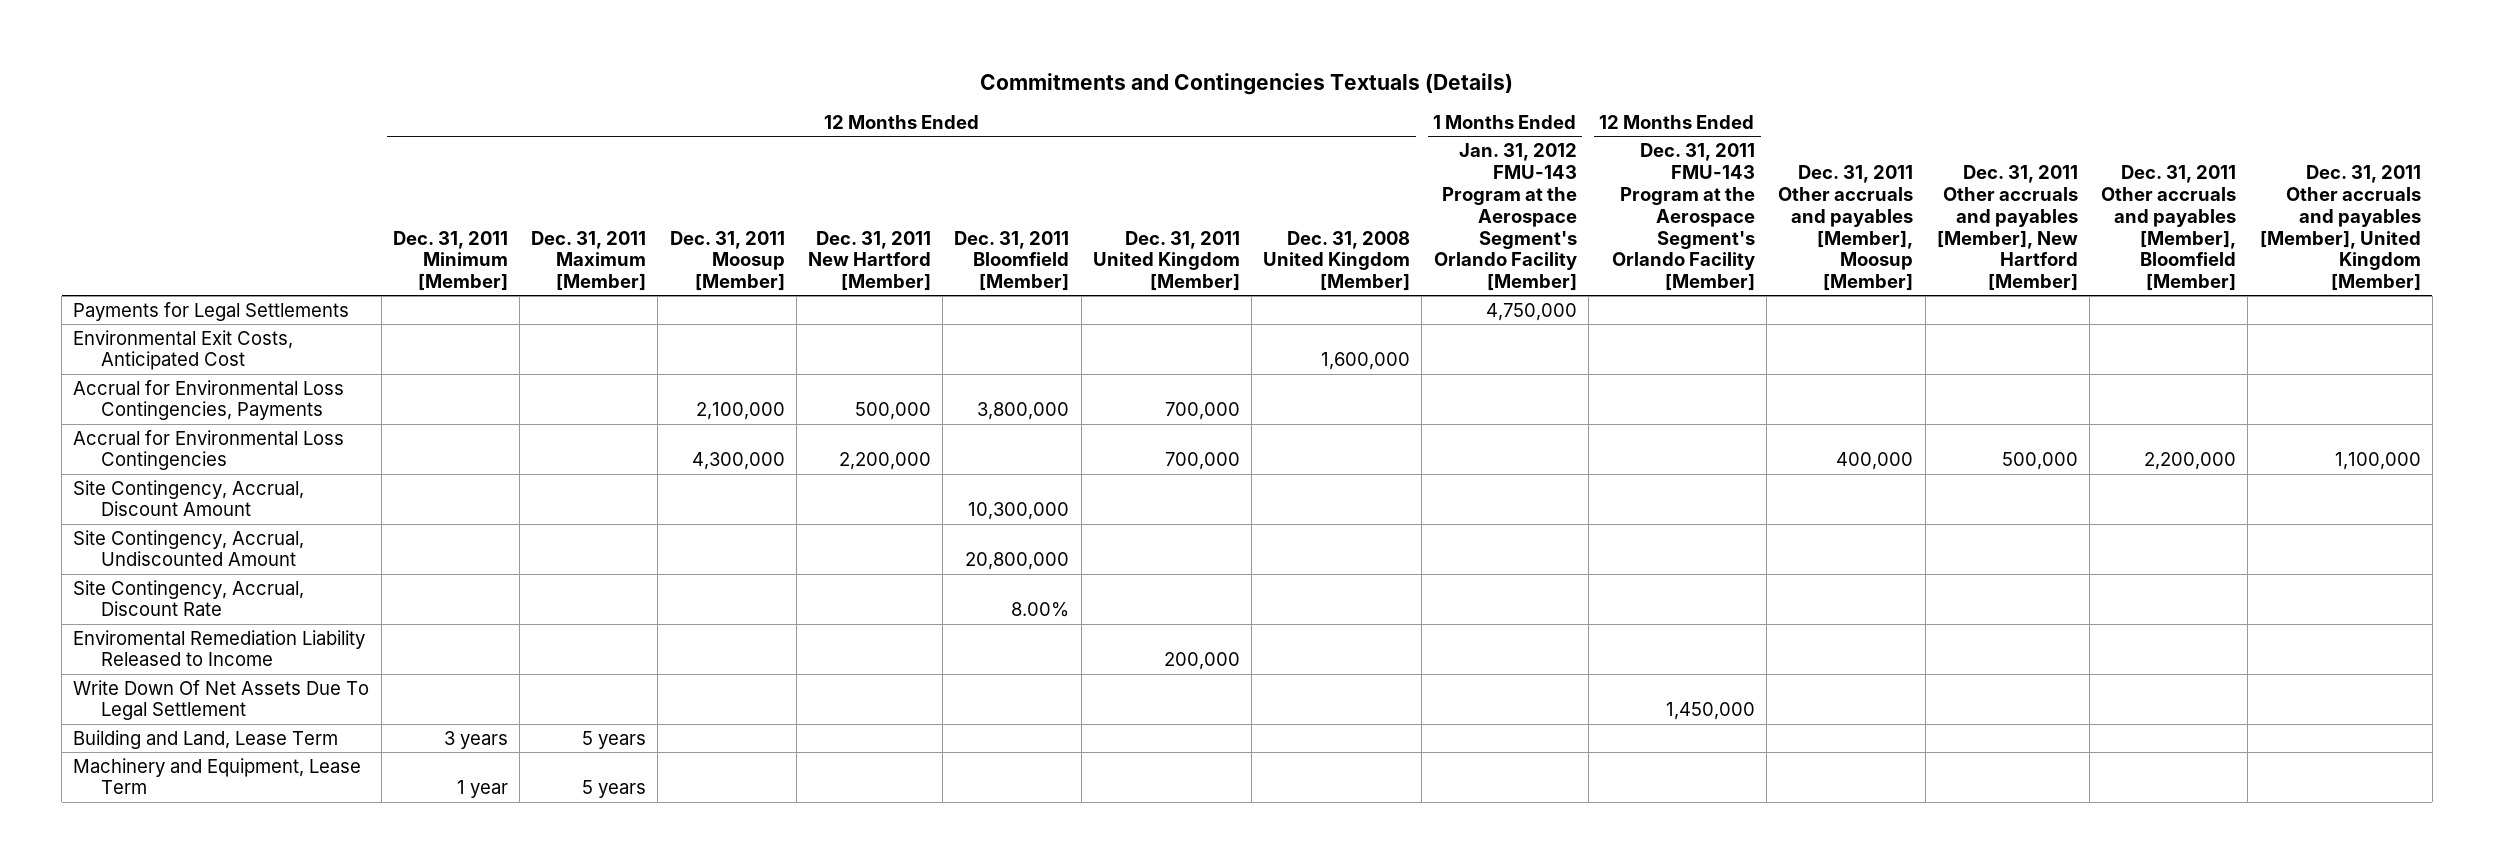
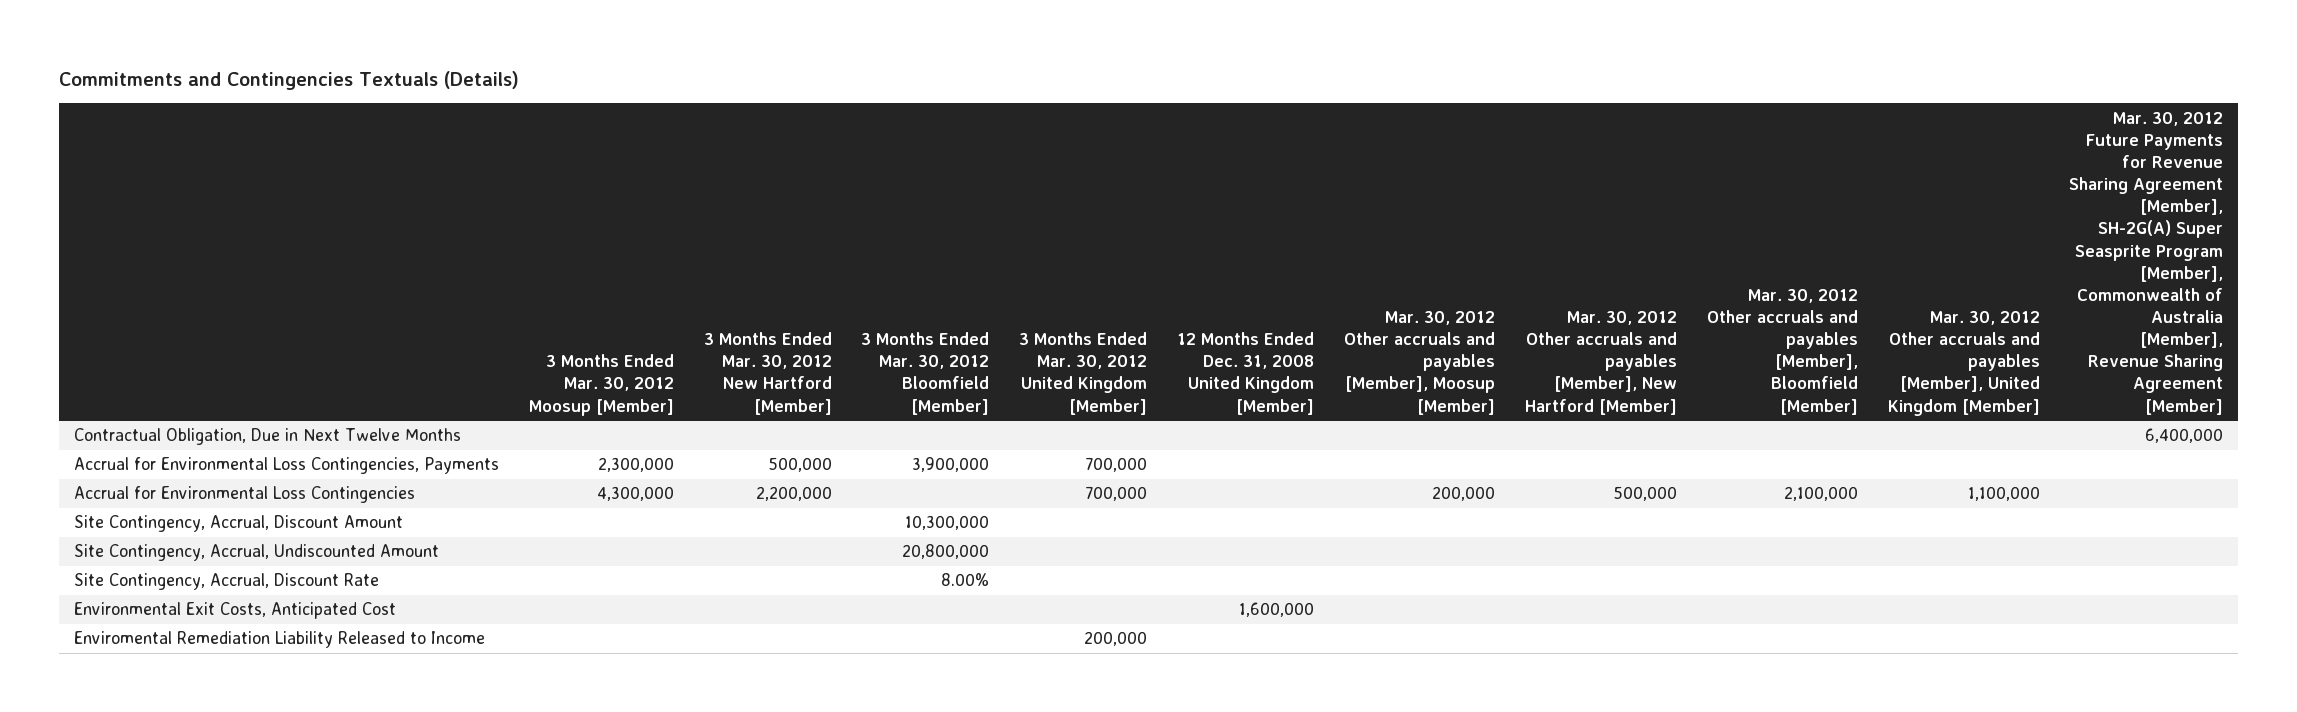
- | 12 Months Ended Dec. 31, 2011 Minimum [Member] | 12 Months Ended Dec. 31, 2011 Maximum [Member] | 12 Months Ended Dec. 31, 2011 Moosup [Member] | 12 Months Ended Dec. 31, 2011 New Hartford [Member] | 12 Months Ended Dec. 31, 2011 Bloomfield [Member] | 12 Months Ended Dec. 31, 2011 United Kingdom [Member] | 12 Months Ended Dec. 31, 2008 United Kingdom [Member] | 1 Months Ended Jan. 31, 2012 FMU-143 Program at the Aerospace Segment's Orlando Facility [Member] | 12 Months Ended Dec. 31, 2011 FMU-143 Program at the Aerospace Segment's Orlando Facility [Member] | Dec. 31, 2011 Other accruals and payables [Member], Moosup [Member] | Dec. 31, 2011 Other accruals and payables [Member], New Hartford [Member] | Dec. 31, 2011 Other accruals and payables [Member], Bloomfield [Member] | Dec. 31, 2011 Other accruals and payables [Member], United Kingdom [Member]
+ | 3 Months Ended Mar. 30, 2012 Moosup [Member] | 3 Months Ended Mar. 30, 2012 New Hartford [Member] | 3 Months Ended Mar. 30, 2012 Bloomfield [Member] | 3 Months Ended Mar. 30, 2012 United Kingdom [Member] | 12 Months Ended Dec. 31, 2008 United Kingdom [Member] | Mar. 30, 2012 Other accruals and payables [Member], Moosup [Member] | Mar. 30, 2012 Other accruals and payables [Member], New Hartford [Member] | Mar. 30, 2012 Other accruals and payables [Member], Bloomfield [Member] | Mar. 30, 2012 Other accruals and payables [Member], United Kingdom [Member] | Mar. 30, 2012 Future Payments for Revenue Sharing Agreement [Member], SH-2G(A) Super Seasprite Program [Member], Commonwealth of Australia [Member], Revenue Sharing Agreement [Member]
- Payments for Legal Settlements | | | | | | | | 4,750,000 | | | | |
+ Contractual Obligation, Due in Next Twelve Months | | | | | | | | | | 6,400,000
moved down: Environmental Exit Costs, Anticipated Cost | | | | | 1,600,000 | | | | |
- Write Down Of Net Assets Due To Legal Settlement | | | | | | | | | 1,450,000 | | | |
- Building and Land, Lease Term | 3 years | 5 years | | | | | | | | | | |
- Machinery and Equipment, Lease Term | 1 year | 5 years | | | | | | | | | | |

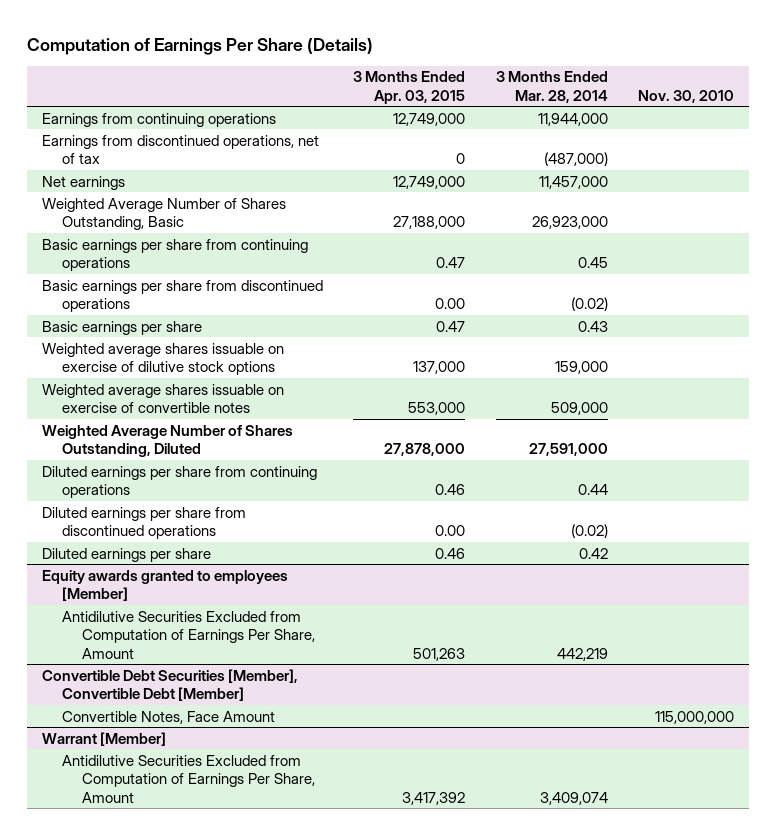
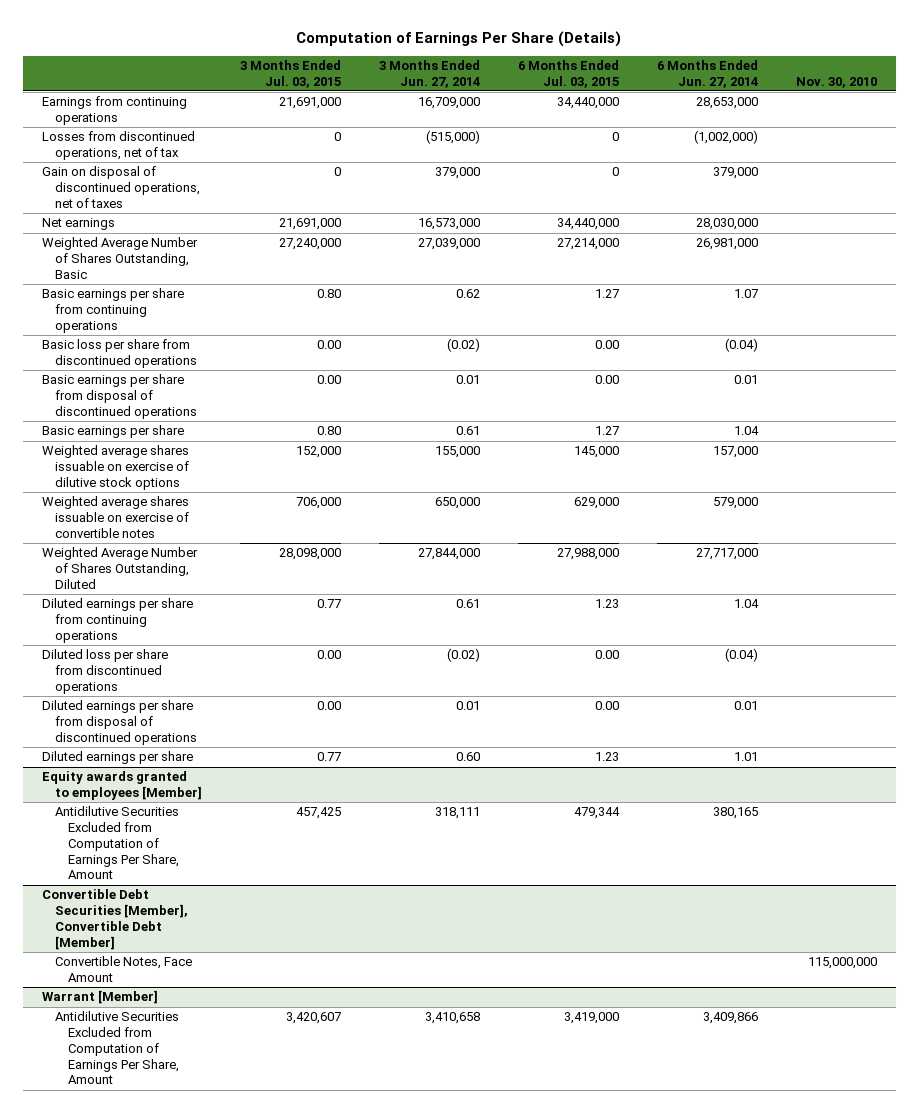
- | 3 Months Ended Apr. 03, 2015 | 3 Months Ended Mar. 28, 2014 | Nov. 30, 2010
+ | 3 Months Ended Jul. 03, 2015 | 3 Months Ended Jun. 27, 2014 | 6 Months Ended Jul. 03, 2015 | 6 Months Ended Jun. 27, 2014 | Nov. 30, 2010
- Earnings from discontinued operations, net of tax | 0 | (487,000) |
+ Losses from discontinued operations, net of tax | 0 | (515,000) | 0 | (1,002,000) |
+ Gain on disposal of discontinued operations, net of taxes | 0 | 379,000 | 0 | 379,000 |
- Basic earnings per share from discontinued operations | 0.00 | (0.02) |
+ Basic loss per share from discontinued operations | 0.00 | (0.02) | 0.00 | (0.04) |
+ Basic earnings per share from disposal of discontinued operations | 0.00 | 0.01 | 0.00 | 0.01 |
- Diluted earnings per share from discontinued operations | 0.00 | (0.02) |
+ Diluted loss per share from discontinued operations | 0.00 | (0.02) | 0.00 | (0.04) |
+ Diluted earnings per share from disposal of discontinued operations | 0.00 | 0.01 | 0.00 | 0.01 |

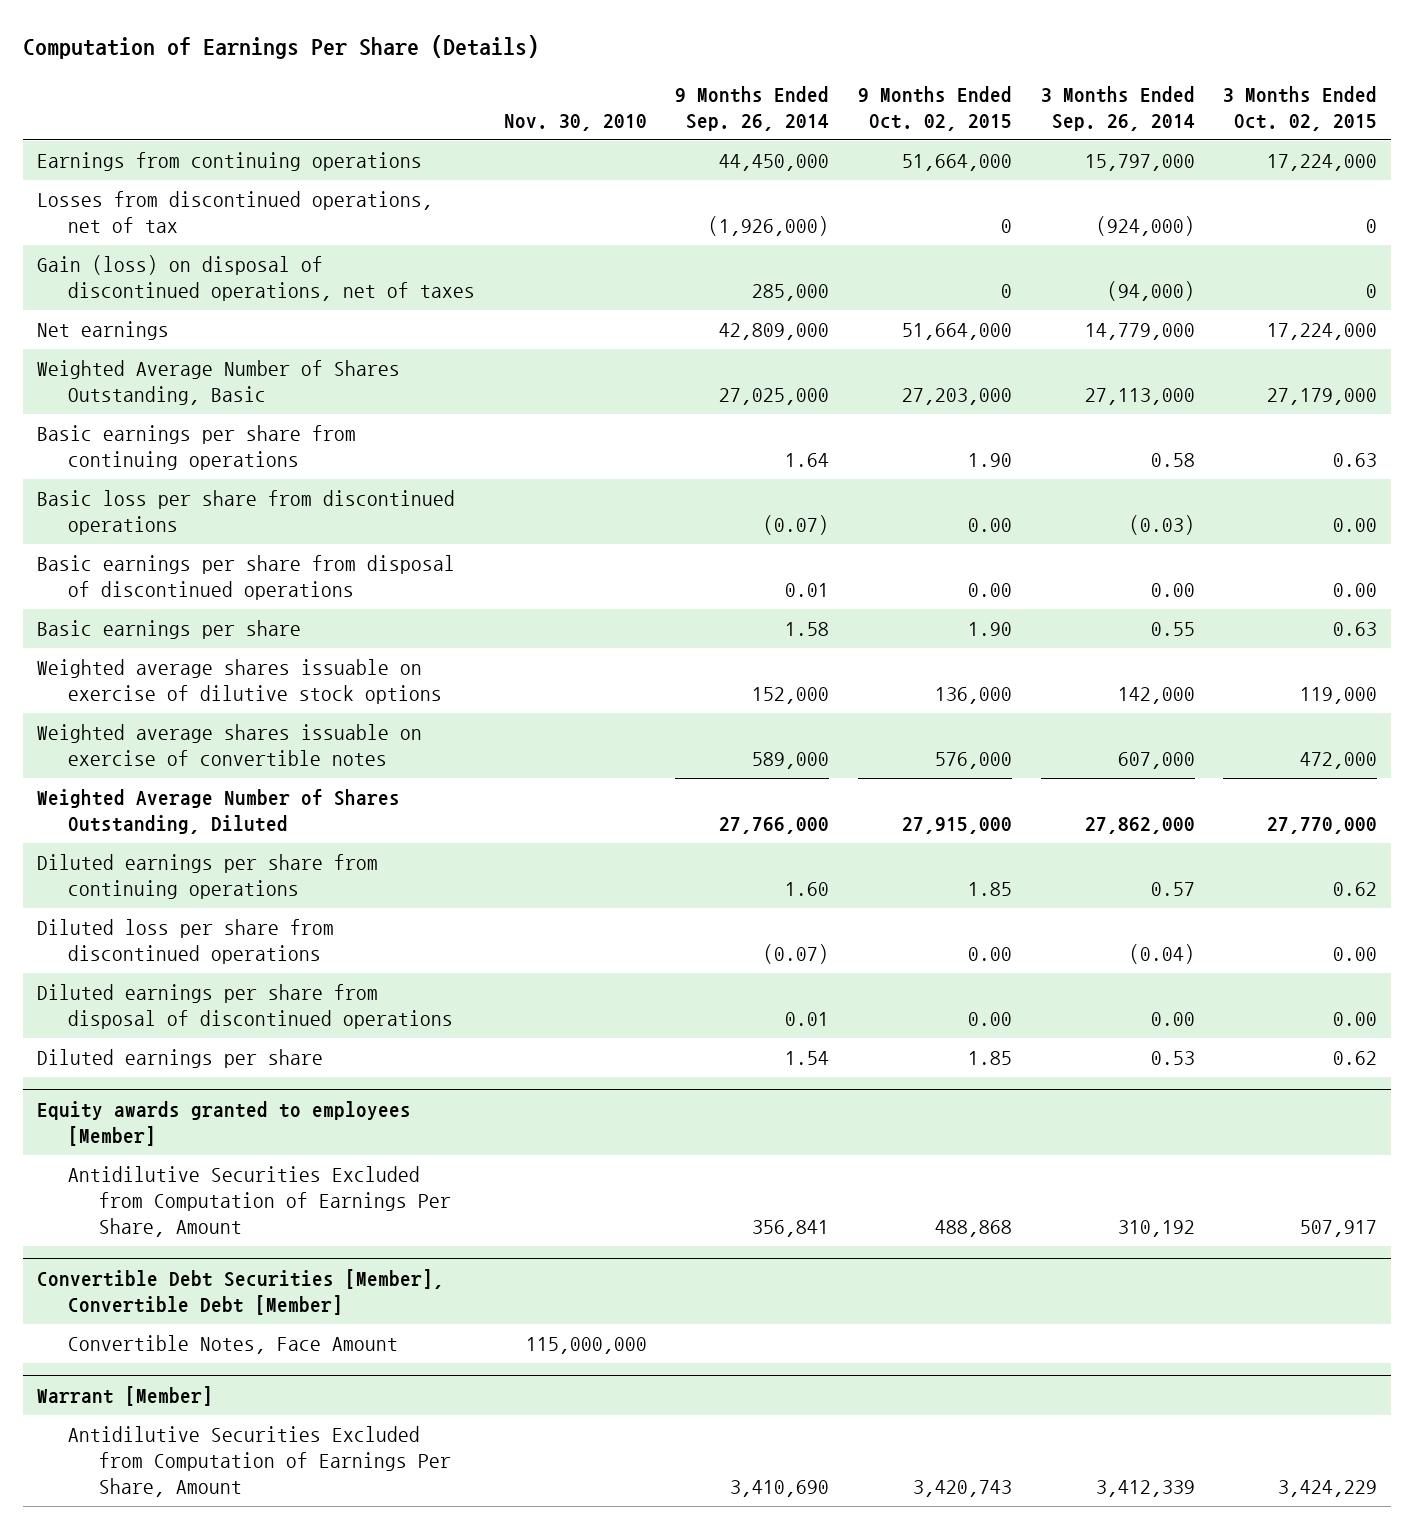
- | 3 Months Ended Jul. 03, 2015 | 3 Months Ended Jun. 27, 2014 | 6 Months Ended Jul. 03, 2015 | 6 Months Ended Jun. 27, 2014 | Nov. 30, 2010
+ | Nov. 30, 2010 | 9 Months Ended Sep. 26, 2014 | 9 Months Ended Oct. 02, 2015 | 3 Months Ended Sep. 26, 2014 | 3 Months Ended Oct. 02, 2015
- Gain on disposal of discontinued operations, net of taxes | 0 | 379,000 | 0 | 379,000 |
+ Gain (loss) on disposal of discontinued operations, net of taxes | | 285,000 | 0 | (94,000) | 0

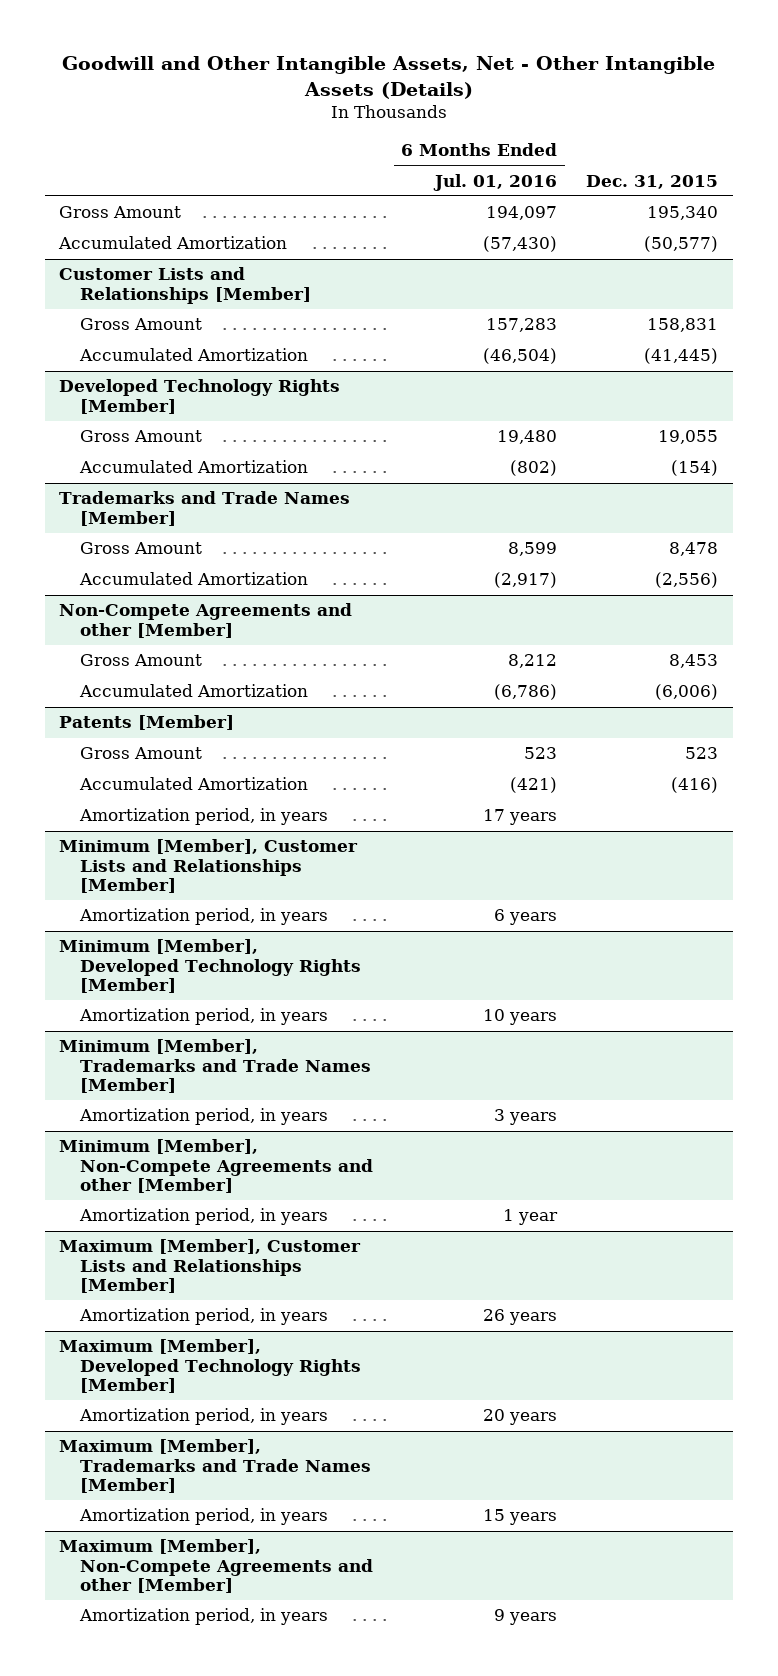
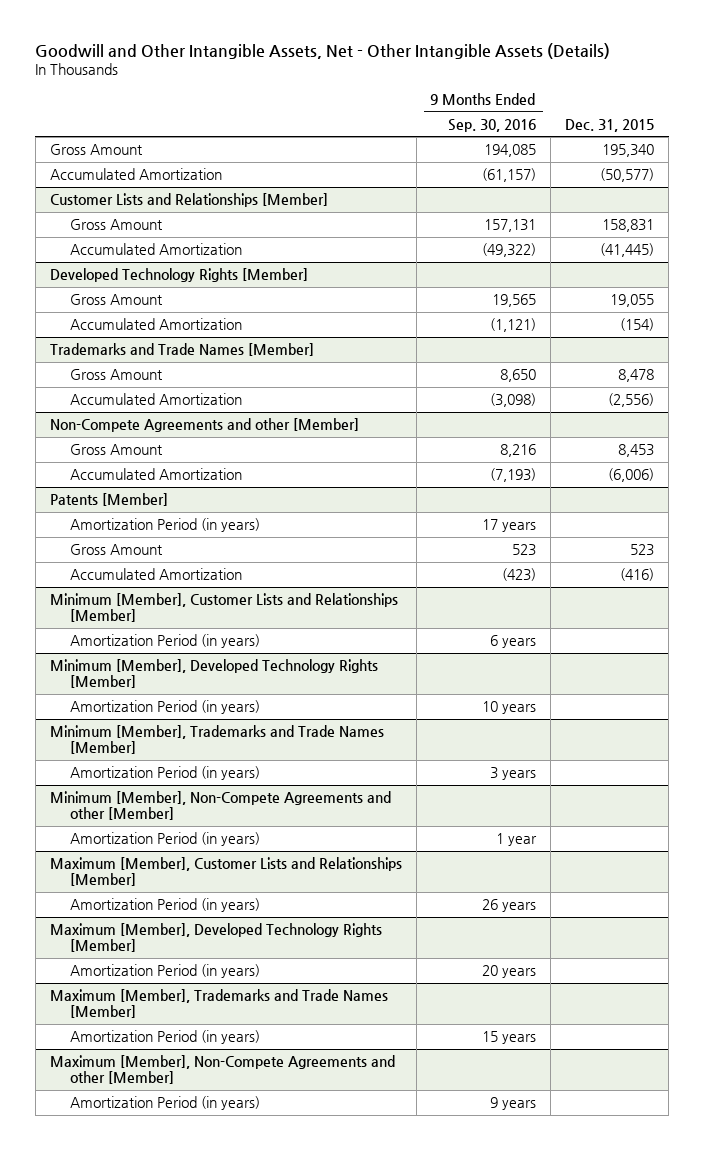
- | 6 Months Ended Jul. 01, 2016 | Dec. 31, 2015
+ | 9 Months Ended Sep. 30, 2016 | Dec. 31, 2015
@ Patents [Member]
+ Amortization Period (in years) | 17 years |
- Amortization period, in years | 17 years |
@ Minimum [Member], Customer Lists and Relationships [Member]
- Amortization period, in years | 6 years |
+ Amortization Period (in years) | 6 years |
@ Minimum [Member], Developed Technology Rights [Member]
- Amortization period, in years | 10 years |
+ Amortization Period (in years) | 10 years |
@ Minimum [Member], Trademarks and Trade Names [Member]
- Amortization period, in years | 3 years |
+ Amortization Period (in years) | 3 years |
@ Minimum [Member], Non-Compete Agreements and other [Member]
- Amortization period, in years | 1 year |
+ Amortization Period (in years) | 1 year |
@ Maximum [Member], Customer Lists and Relationships [Member]
- Amortization period, in years | 26 years |
+ Amortization Period (in years) | 26 years |
@ Maximum [Member], Developed Technology Rights [Member]
- Amortization period, in years | 20 years |
+ Amortization Period (in years) | 20 years |
@ Maximum [Member], Trademarks and Trade Names [Member]
- Amortization period, in years | 15 years |
+ Amortization Period (in years) | 15 years |
@ Maximum [Member], Non-Compete Agreements and other [Member]
- Amortization period, in years | 9 years |
+ Amortization Period (in years) | 9 years |

